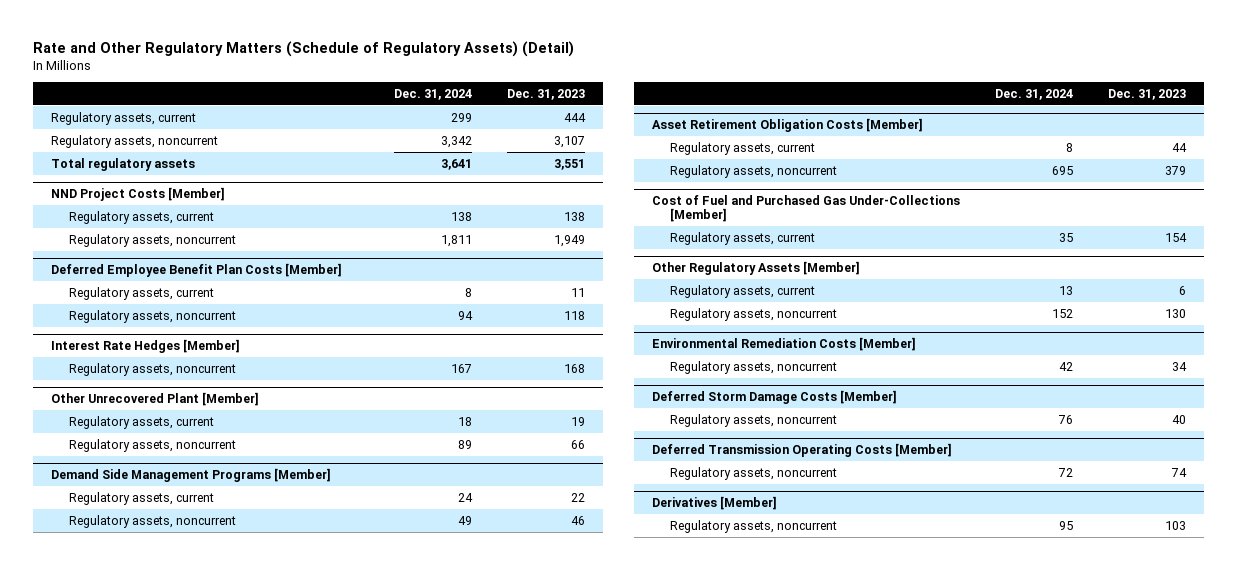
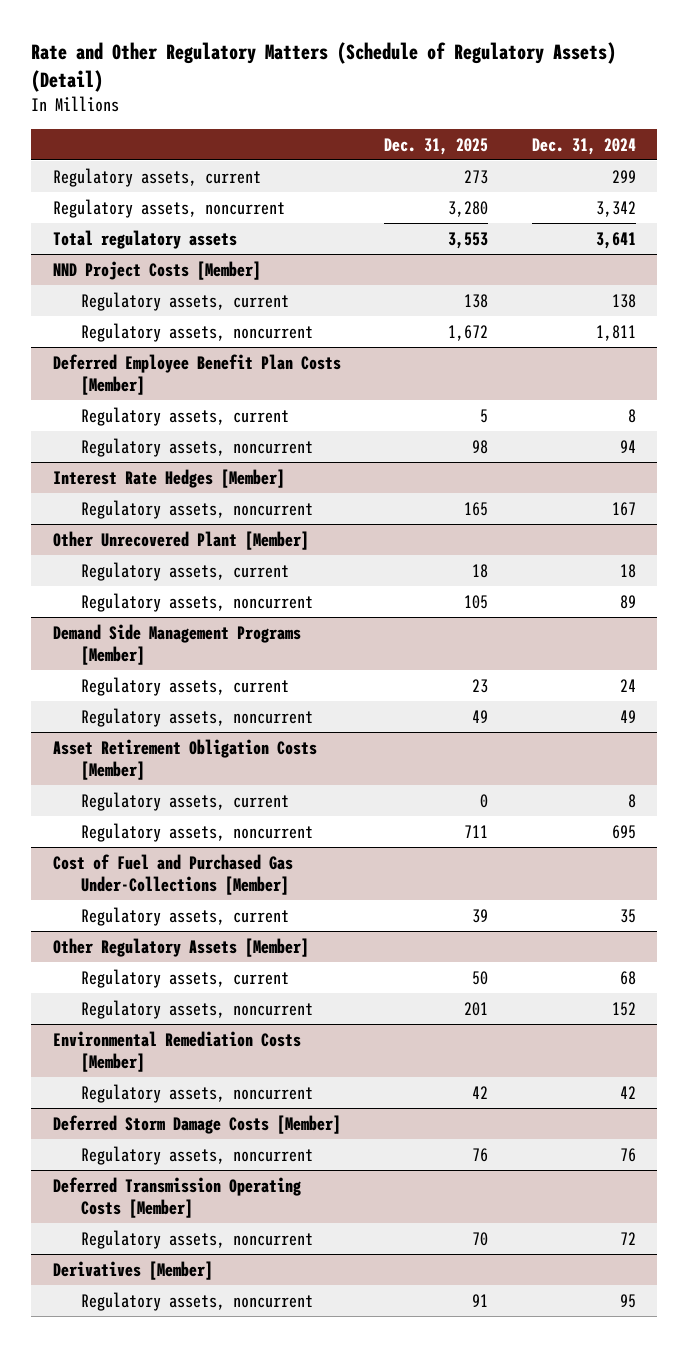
- | Dec. 31, 2024 | Dec. 31, 2023
+ | Dec. 31, 2025 | Dec. 31, 2024
@ Other Regulatory Assets [Member]
- Regulatory assets, current | 13 | 6
+ Regulatory assets, current | 50 | 68

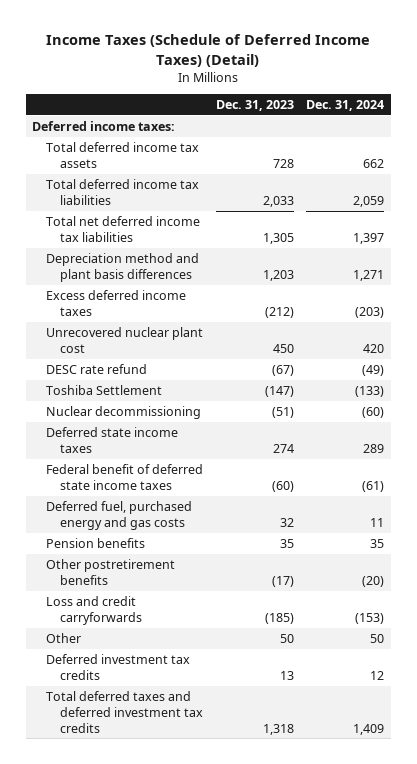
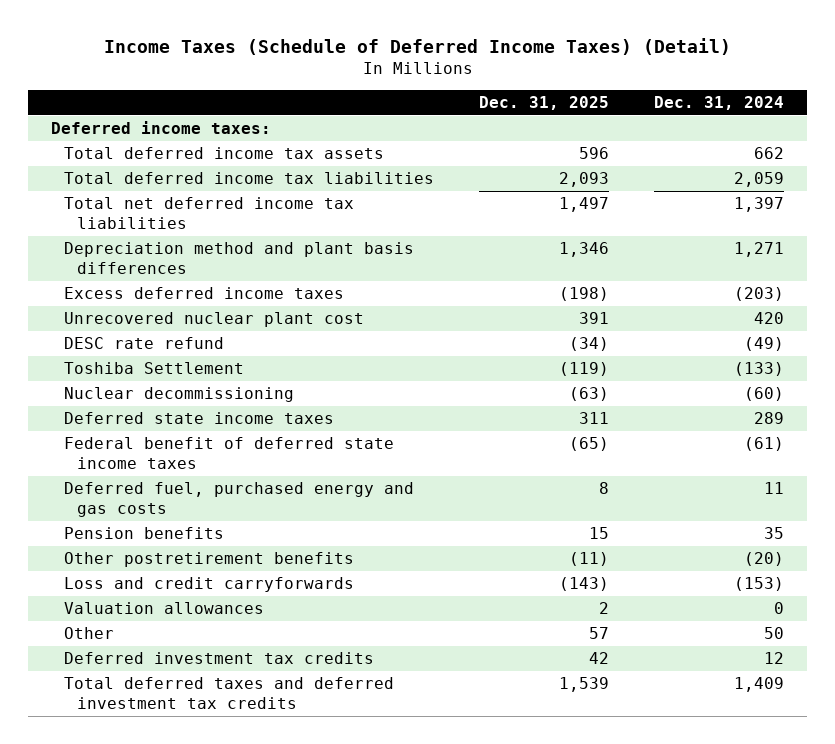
- | Dec. 31, 2023 | Dec. 31, 2024
+ | Dec. 31, 2025 | Dec. 31, 2024
+ Valuation allowances | 2 | 0

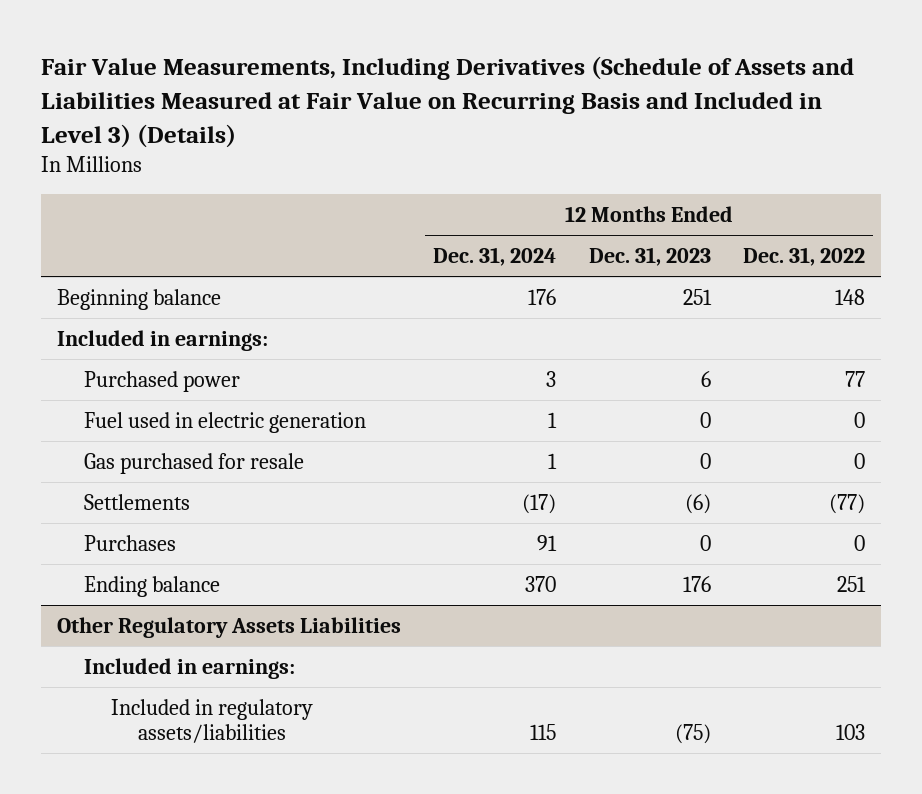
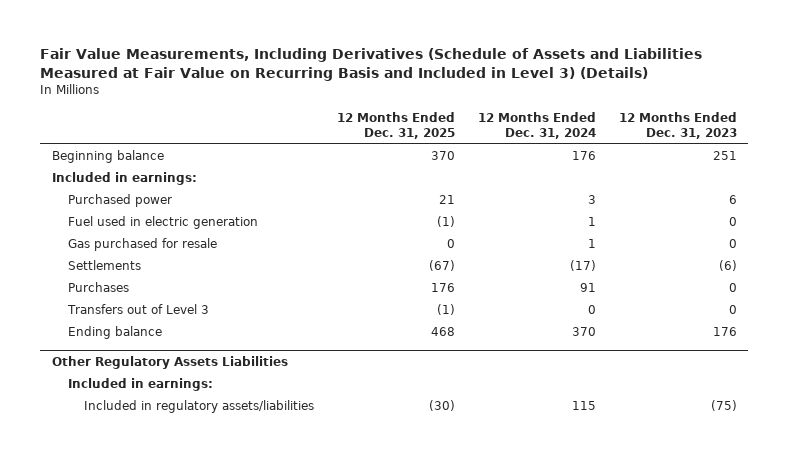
- | 12 Months Ended Dec. 31, 2024 | 12 Months Ended Dec. 31, 2023 | 12 Months Ended Dec. 31, 2022
+ | 12 Months Ended Dec. 31, 2025 | 12 Months Ended Dec. 31, 2024 | 12 Months Ended Dec. 31, 2023
+ Transfers out of Level 3 | (1) | 0 | 0

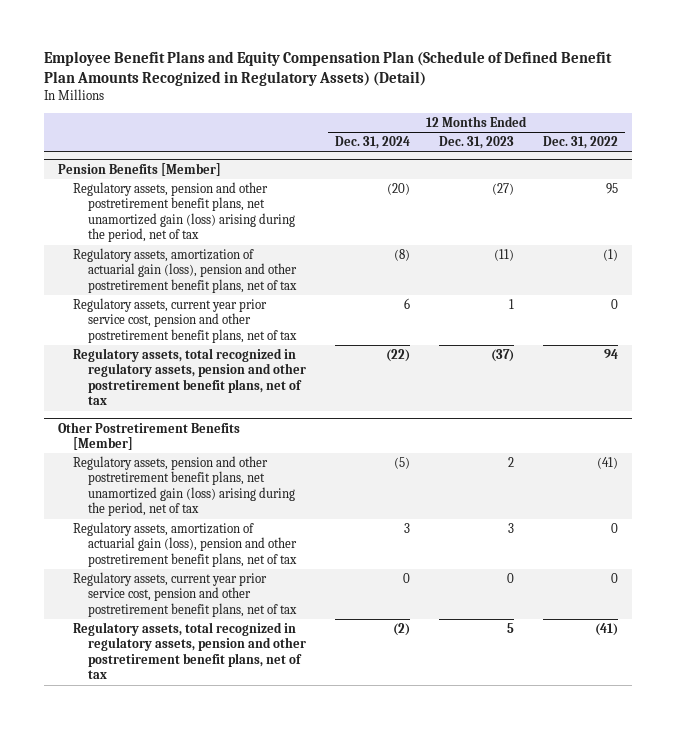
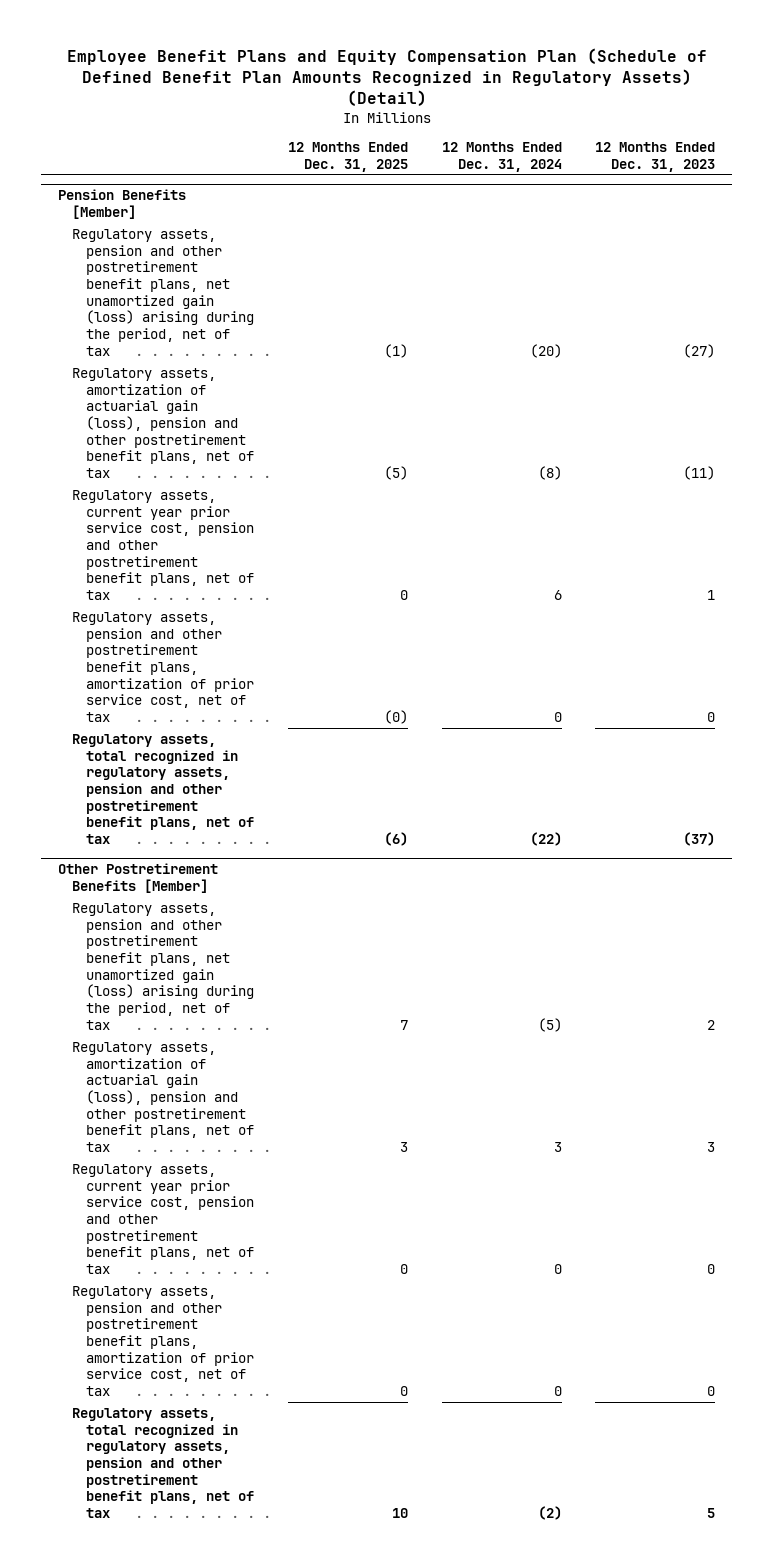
- | 12 Months Ended Dec. 31, 2024 | 12 Months Ended Dec. 31, 2023 | 12 Months Ended Dec. 31, 2022
+ | 12 Months Ended Dec. 31, 2025 | 12 Months Ended Dec. 31, 2024 | 12 Months Ended Dec. 31, 2023
@ Pension Benefits [Member]
+ Regulatory assets, pension and other postretirement benefit plans, amortization of prior service cost, net of tax | (0) | 0 | 0
@ Other Postretirement Benefits [Member]
+ Regulatory assets, pension and other postretirement benefit plans, amortization of prior service cost, net of tax | 0 | 0 | 0

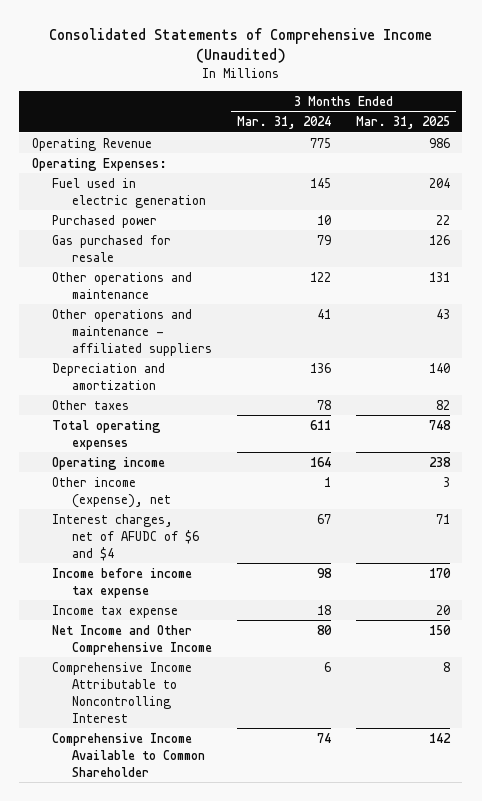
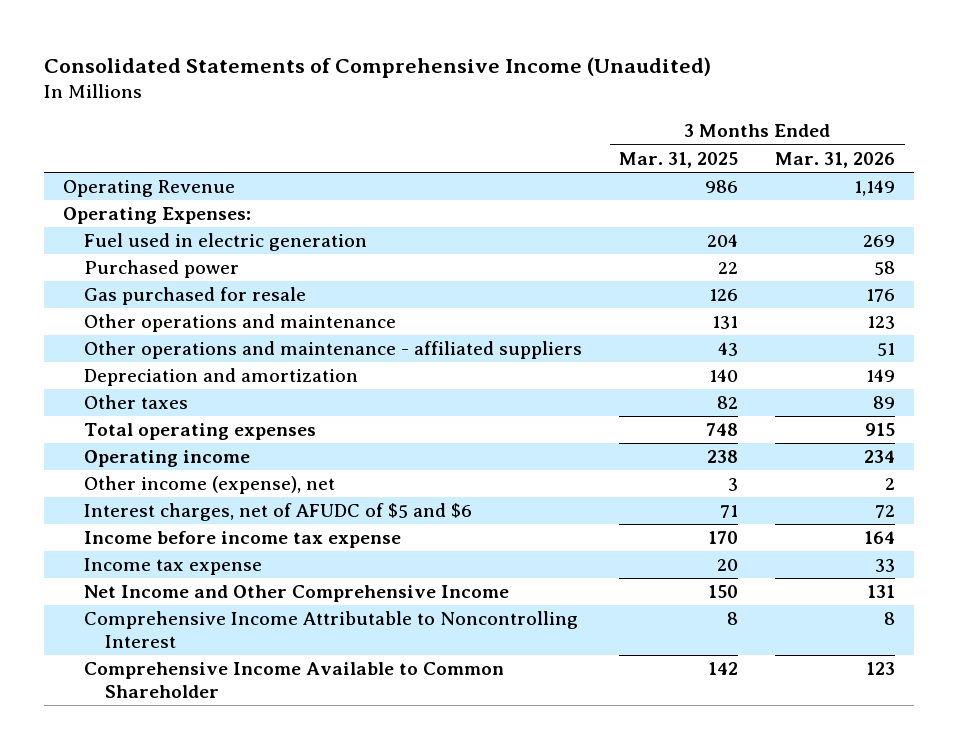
- | 3 Months Ended Mar. 31, 2024 | 3 Months Ended Mar. 31, 2025
+ | 3 Months Ended Mar. 31, 2025 | 3 Months Ended Mar. 31, 2026
- Interest charges, net of AFUDC of $6 and $4 | 67 | 71
+ Interest charges, net of AFUDC of $5 and $6 | 71 | 72

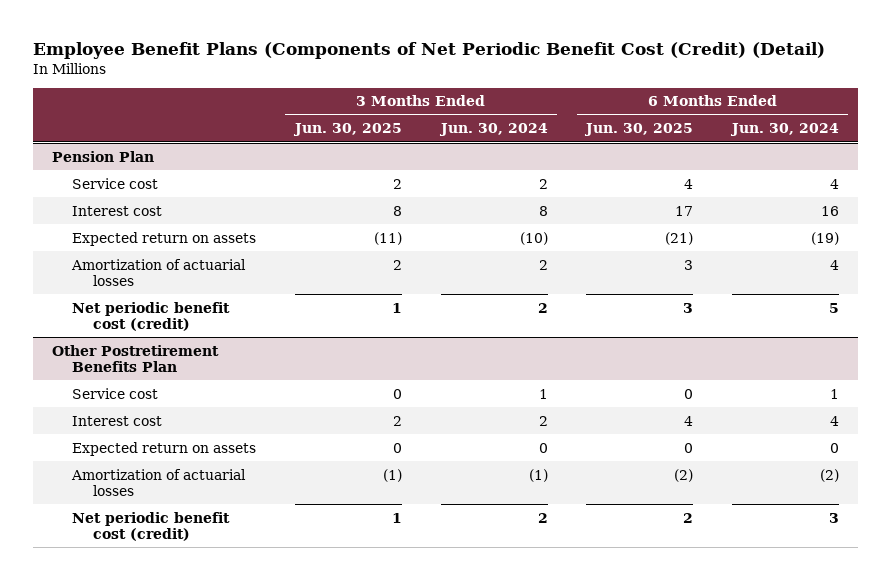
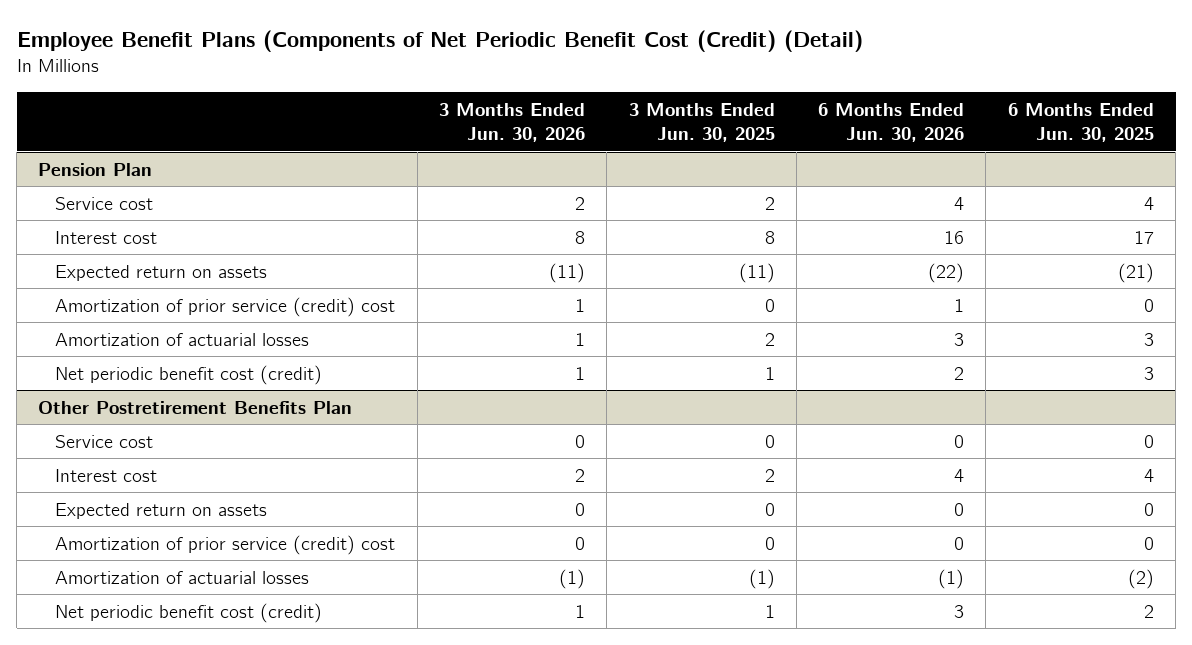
- | 3 Months Ended Jun. 30, 2025 | 3 Months Ended Jun. 30, 2024 | 6 Months Ended Jun. 30, 2025 | 6 Months Ended Jun. 30, 2024
+ | 3 Months Ended Jun. 30, 2026 | 3 Months Ended Jun. 30, 2025 | 6 Months Ended Jun. 30, 2026 | 6 Months Ended Jun. 30, 2025
@ Pension Plan
+ Amortization of prior service (credit) cost | 1 | 0 | 1 | 0
@ Other Postretirement Benefits Plan
+ Amortization of prior service (credit) cost | 0 | 0 | 0 | 0

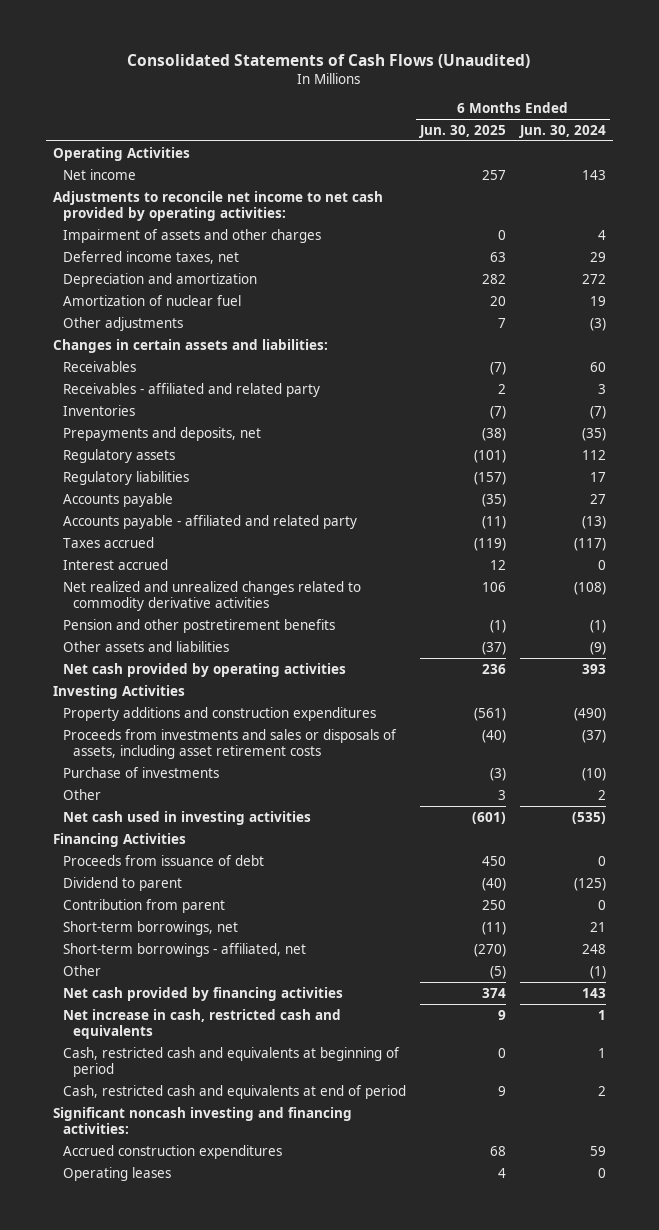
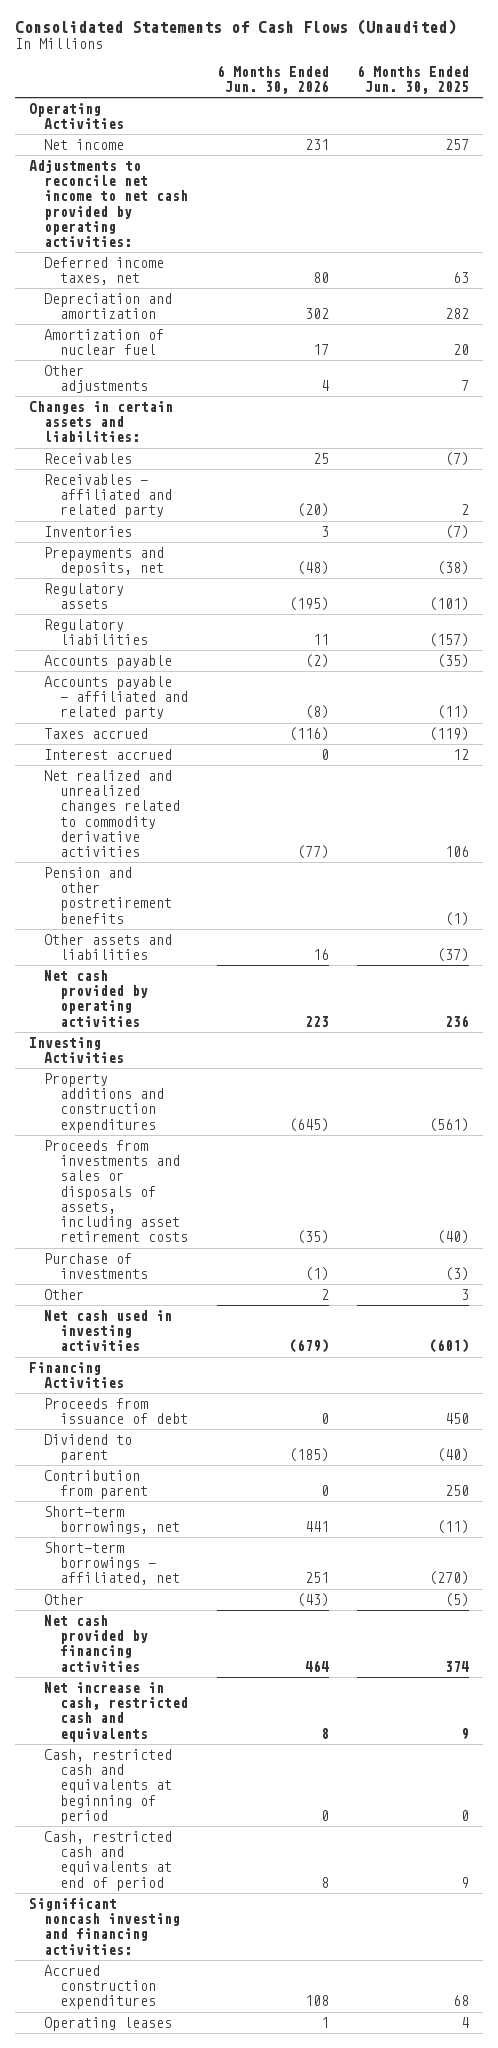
- | 6 Months Ended Jun. 30, 2025 | 6 Months Ended Jun. 30, 2024
+ | 6 Months Ended Jun. 30, 2026 | 6 Months Ended Jun. 30, 2025
- Impairment of assets and other charges | 0 | 4

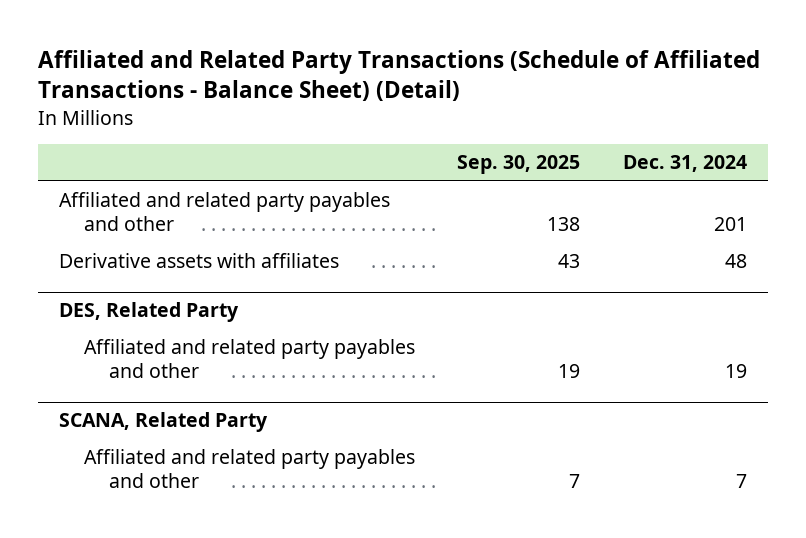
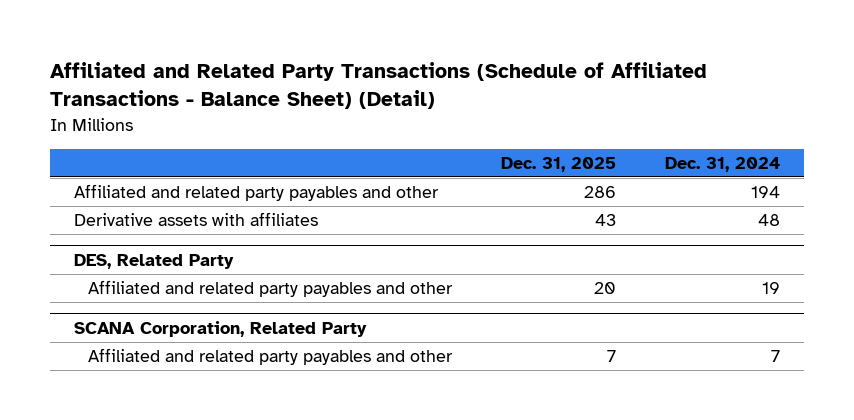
- | Sep. 30, 2025 | Dec. 31, 2024
+ | Dec. 31, 2025 | Dec. 31, 2024
- Affiliated and related party payables and other | 138 | 201
+ Affiliated and related party payables and other | 286 | 194
- SCANA, Related Party
+ SCANA Corporation, Related Party

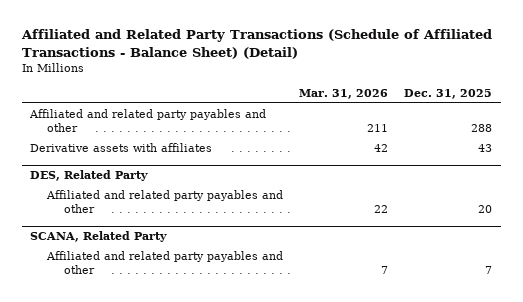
- | Dec. 31, 2025 | Dec. 31, 2024
+ | Mar. 31, 2026 | Dec. 31, 2025
- Affiliated and related party payables and other | 286 | 194
+ Affiliated and related party payables and other | 211 | 288
- SCANA Corporation, Related Party
+ SCANA, Related Party

